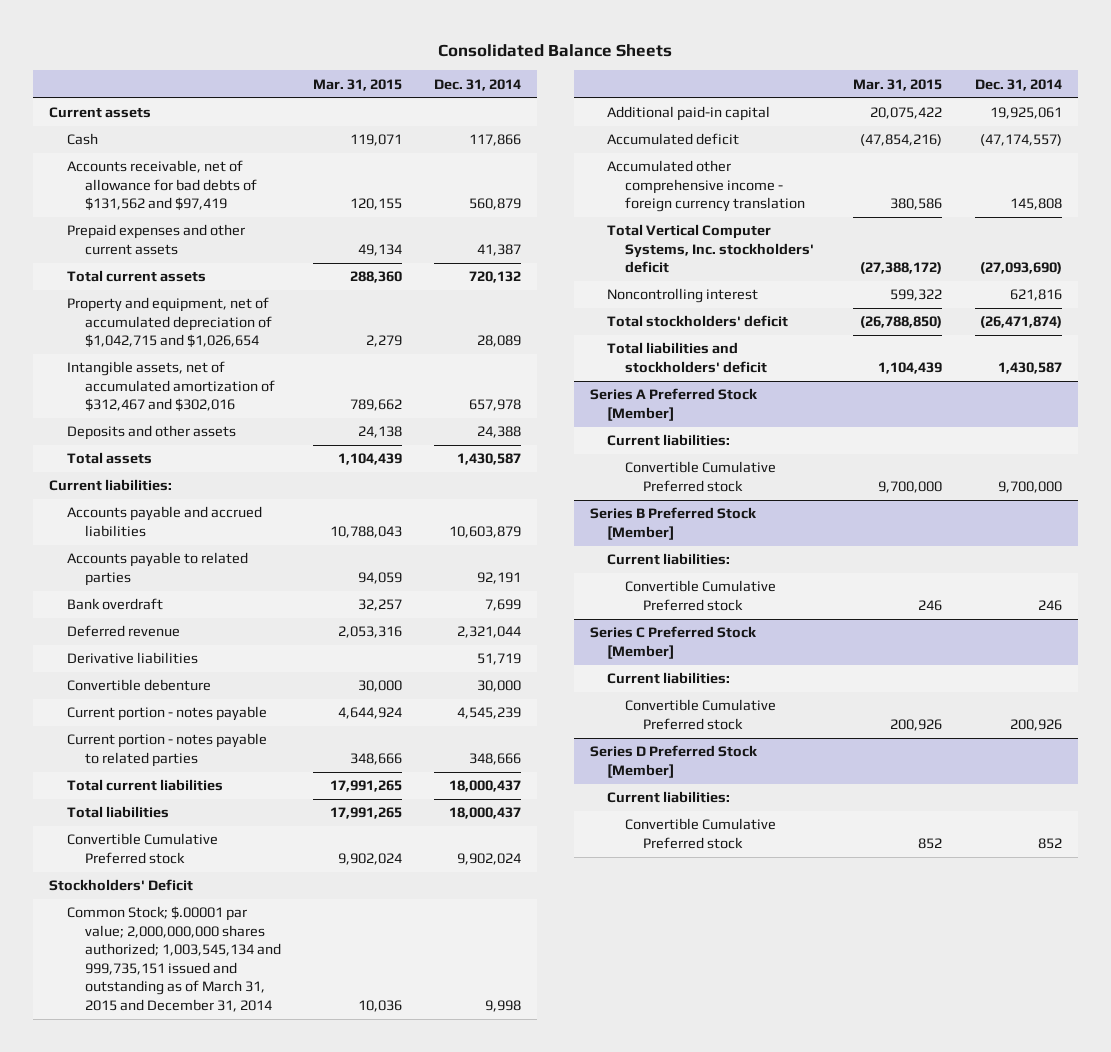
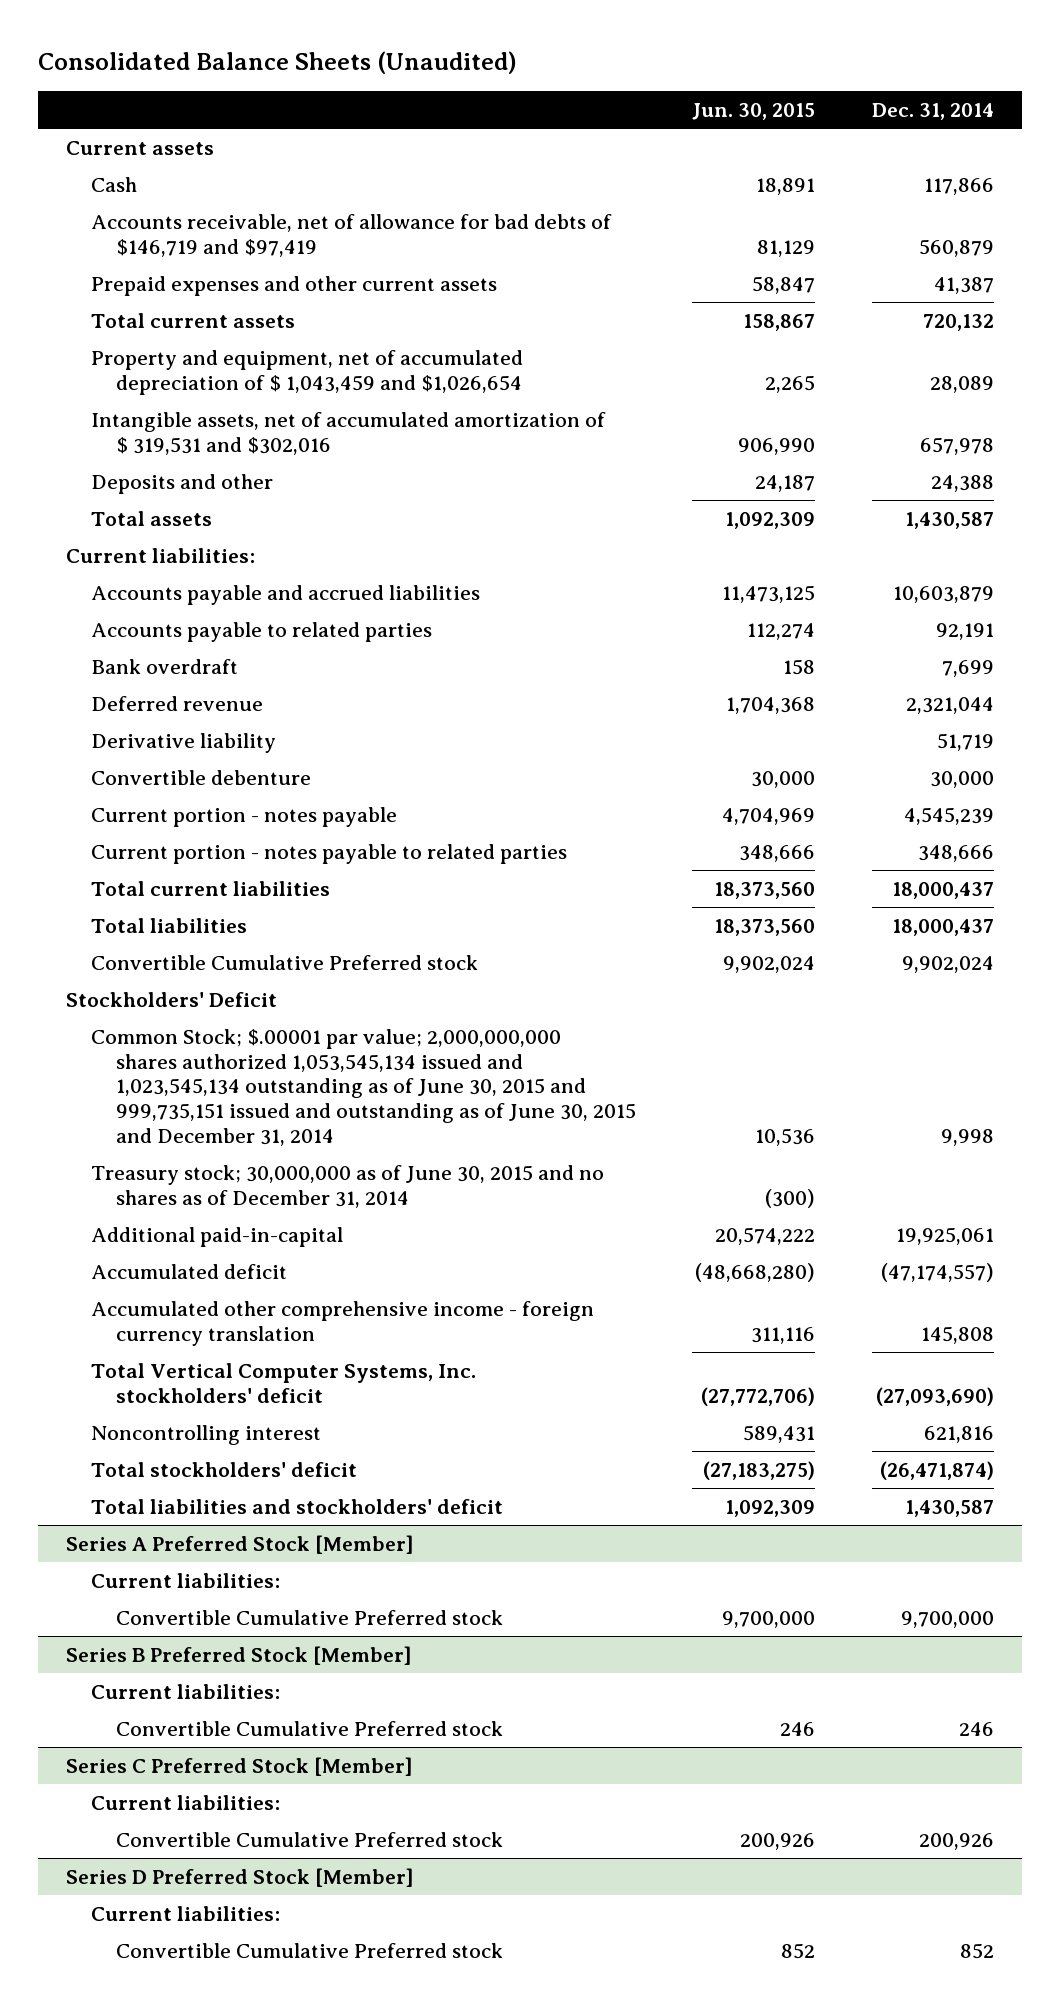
- Consolidated Balance Sheets
+ Consolidated Balance Sheets (Unaudited)
- | Mar. 31, 2015 | Dec. 31, 2014
+ | Jun. 30, 2015 | Dec. 31, 2014
- Accounts receivable, net of allowance for bad debts of $131,562 and $97,419 | 120,155 | 560,879
+ Accounts receivable, net of allowance for bad debts of $146,719 and $97,419 | 81,129 | 560,879
- Property and equipment, net of accumulated depreciation of $1,042,715 and $1,026,654 | 2,279 | 28,089
- Intangible assets, net of accumulated amortization of $312,467 and $302,016 | 789,662 | 657,978
- Deposits and other assets | 24,138 | 24,388
+ Property and equipment, net of accumulated depreciation of $ 1,043,459 and $1,026,654 | 2,265 | 28,089
+ Intangible assets, net of accumulated amortization of $ 319,531 and $302,016 | 906,990 | 657,978
+ Deposits and other | 24,187 | 24,388
- Derivative liabilities | | 51,719
+ Derivative liability | | 51,719
- Common Stock; $.00001 par value; 2,000,000,000 shares authorized; 1,003,545,134 and 999,735,151 issued and outstanding as of March 31, 2015 and December 31, 2014 | 10,036 | 9,998
- Additional paid-in capital | 20,075,422 | 19,925,061
+ Common Stock; $.00001 par value; 2,000,000,000 shares authorized 1,053,545,134 issued and 1,023,545,134 outstanding as of June 30, 2015 and 999,735,151 issued and outstanding as of June 30, 2015 and December 31, 2014 | 10,536 | 9,998
+ Treasury stock; 30,000,000 as of June 30, 2015 and no shares as of December 31, 2014 | (300) |
+ Additional paid-in-capital | 20,574,222 | 19,925,061

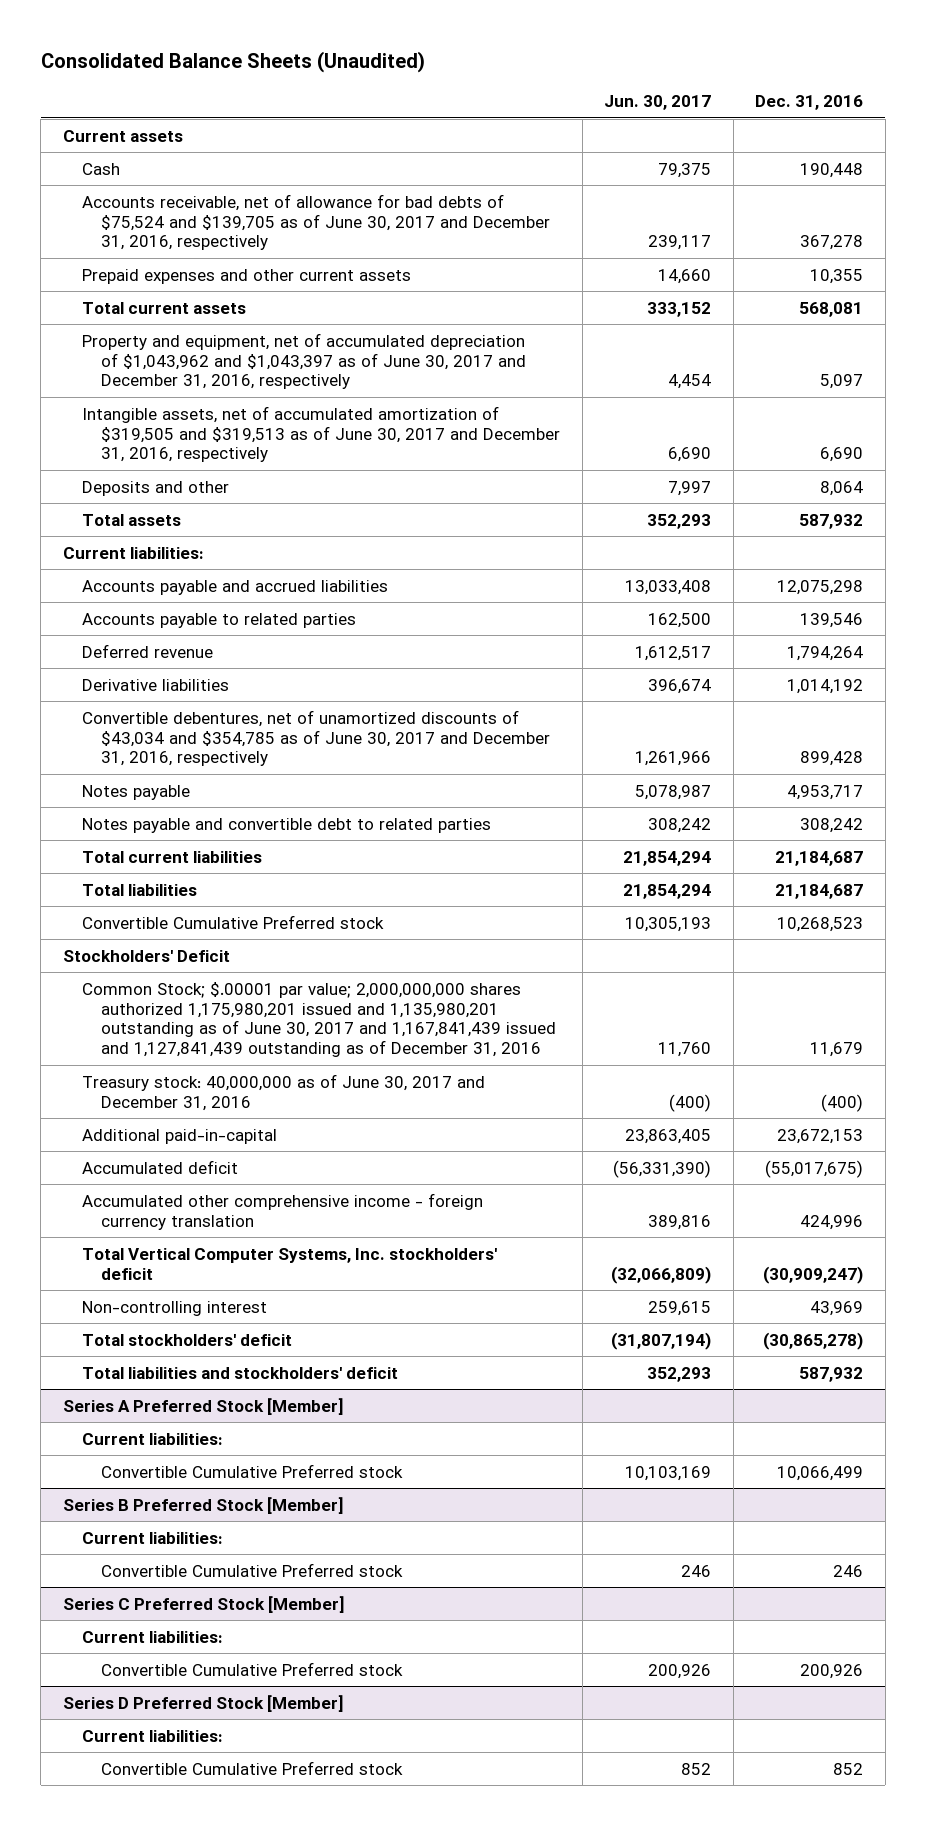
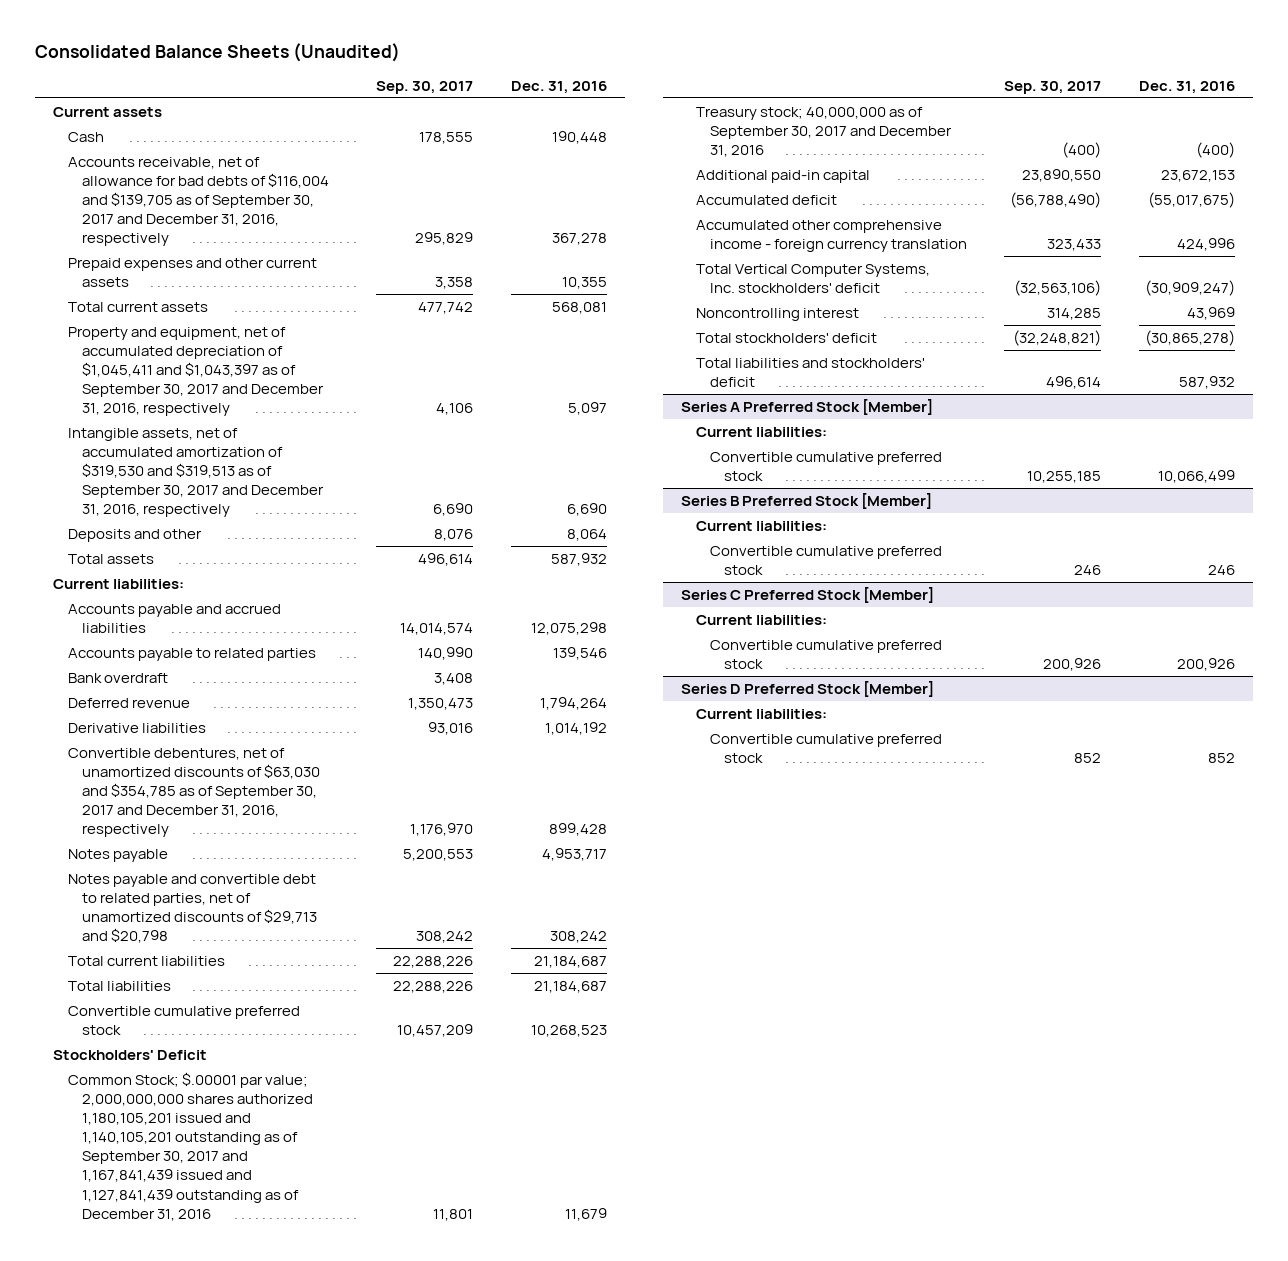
- | Jun. 30, 2017 | Dec. 31, 2016
+ | Sep. 30, 2017 | Dec. 31, 2016
- Accounts receivable, net of allowance for bad debts of $75,524 and $139,705 as of June 30, 2017 and December 31, 2016, respectively | 239,117 | 367,278
+ Accounts receivable, net of allowance for bad debts of $116,004 and $139,705 as of September 30, 2017 and December 31, 2016, respectively | 295,829 | 367,278
- Property and equipment, net of accumulated depreciation of $1,043,962 and $1,043,397 as of June 30, 2017 and December 31, 2016, respectively | 4,454 | 5,097
- Intangible assets, net of accumulated amortization of $319,505 and $319,513 as of June 30, 2017 and December 31, 2016, respectively | 6,690 | 6,690
+ Property and equipment, net of accumulated depreciation of $1,045,411 and $1,043,397 as of September 30, 2017 and December 31, 2016, respectively | 4,106 | 5,097
+ Intangible assets, net of accumulated amortization of $319,530 and $319,513 as of September 30, 2017 and December 31, 2016, respectively | 6,690 | 6,690
+ Bank overdraft | 3,408 |
- Convertible debentures, net of unamortized discounts of $43,034 and $354,785 as of June 30, 2017 and December 31, 2016, respectively | 1,261,966 | 899,428
+ Convertible debentures, net of unamortized discounts of $63,030 and $354,785 as of September 30, 2017 and December 31, 2016, respectively | 1,176,970 | 899,428
- Notes payable and convertible debt to related parties | 308,242 | 308,242
+ Notes payable and convertible debt to related parties, net of unamortized discounts of $29,713 and $20,798 | 308,242 | 308,242
- Convertible Cumulative Preferred stock | 10,305,193 | 10,268,523
+ Convertible cumulative preferred stock | 10,457,209 | 10,268,523
- Common Stock; $.00001 par value; 2,000,000,000 shares authorized 1,175,980,201 issued and 1,135,980,201 outstanding as of June 30, 2017 and 1,167,841,439 issued and 1,127,841,439 outstanding as of December 31, 2016 | 11,760 | 11,679
- Treasury stock: 40,000,000 as of June 30, 2017 and December 31, 2016 | (400) | (400)
- Additional paid-in-capital | 23,863,405 | 23,672,153
+ Common Stock; $.00001 par value; 2,000,000,000 shares authorized 1,180,105,201 issued and 1,140,105,201 outstanding as of September 30, 2017 and 1,167,841,439 issued and 1,127,841,439 outstanding as of December 31, 2016 | 11,801 | 11,679
+ Treasury stock; 40,000,000 as of September 30, 2017 and December 31, 2016 | (400) | (400)
+ Additional paid-in capital | 23,890,550 | 23,672,153
- Non-controlling interest | 259,615 | 43,969
+ Noncontrolling interest | 314,285 | 43,969
@ Series A Preferred Stock [Member]
- Convertible Cumulative Preferred stock | 10,103,169 | 10,066,499
+ Convertible cumulative preferred stock | 10,255,185 | 10,066,499
@ Series B Preferred Stock [Member]
- Convertible Cumulative Preferred stock | 246 | 246
+ Convertible cumulative preferred stock | 246 | 246
@ Series C Preferred Stock [Member]
- Convertible Cumulative Preferred stock | 200,926 | 200,926
+ Convertible cumulative preferred stock | 200,926 | 200,926
@ Series D Preferred Stock [Member]
- Convertible Cumulative Preferred stock | 852 | 852
+ Convertible cumulative preferred stock | 852 | 852

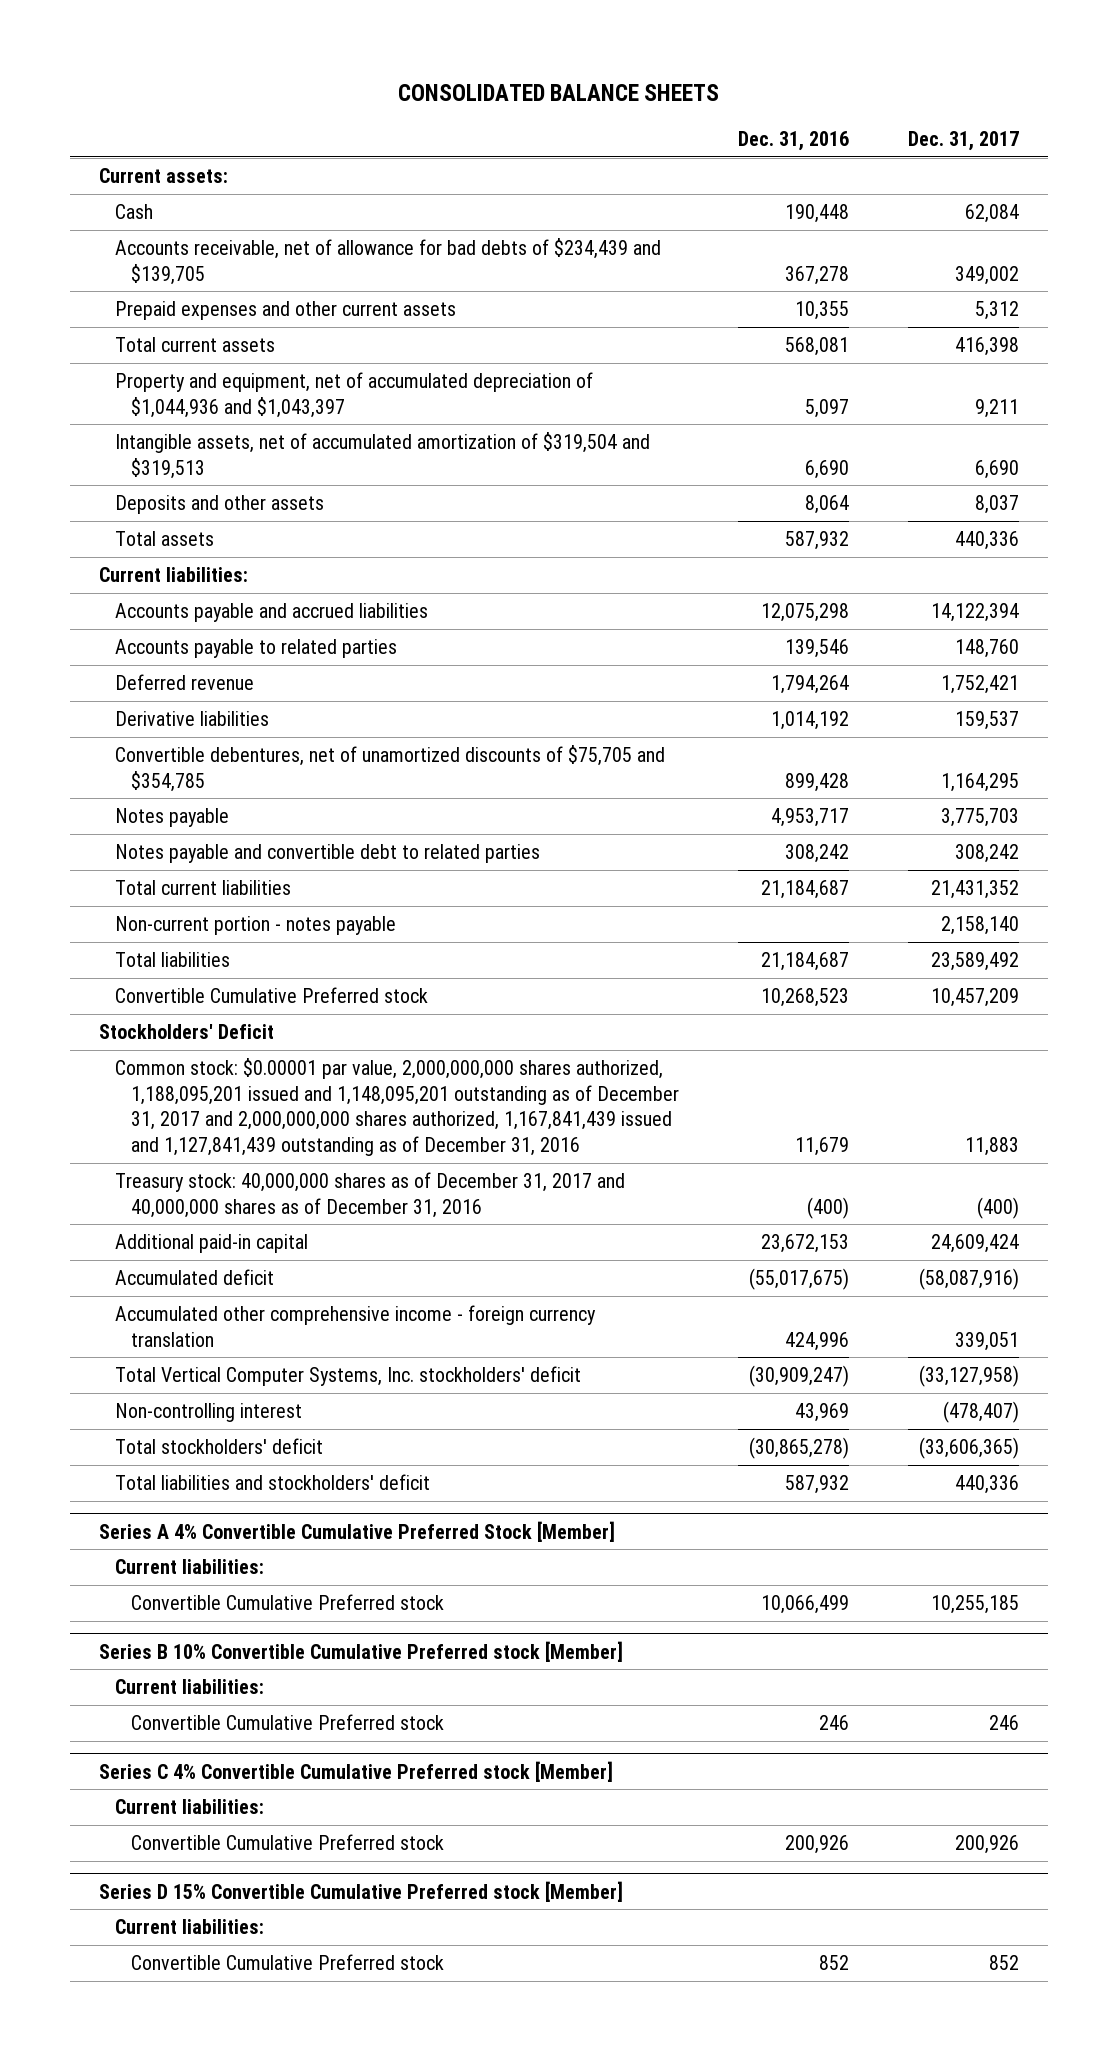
- Consolidated Balance Sheets (Unaudited)
+ CONSOLIDATED BALANCE SHEETS
- | Sep. 30, 2017 | Dec. 31, 2016
+ | Dec. 31, 2016 | Dec. 31, 2017
- Current assets
+ Current assets:
- Accounts receivable, net of allowance for bad debts of $116,004 and $139,705 as of September 30, 2017 and December 31, 2016, respectively | 295,829 | 367,278
+ Accounts receivable, net of allowance for bad debts of $234,439 and $139,705 | 367,278 | 349,002
- Property and equipment, net of accumulated depreciation of $1,045,411 and $1,043,397 as of September 30, 2017 and December 31, 2016, respectively | 4,106 | 5,097
- Intangible assets, net of accumulated amortization of $319,530 and $319,513 as of September 30, 2017 and December 31, 2016, respectively | 6,690 | 6,690
- Deposits and other | 8,076 | 8,064
+ Property and equipment, net of accumulated depreciation of $1,044,936 and $1,043,397 | 5,097 | 9,211
+ Intangible assets, net of accumulated amortization of $319,504 and $319,513 | 6,690 | 6,690
+ Deposits and other assets | 8,064 | 8,037
- Bank overdraft | 3,408 |
- Convertible debentures, net of unamortized discounts of $63,030 and $354,785 as of September 30, 2017 and December 31, 2016, respectively | 1,176,970 | 899,428
+ Convertible debentures, net of unamortized discounts of $75,705 and $354,785 | 899,428 | 1,164,295
- Notes payable and convertible debt to related parties, net of unamortized discounts of $29,713 and $20,798 | 308,242 | 308,242
+ Notes payable and convertible debt to related parties | 308,242 | 308,242
+ Non-current portion - notes payable | | 2,158,140
- Convertible cumulative preferred stock | 10,457,209 | 10,268,523
+ Convertible Cumulative Preferred stock | 10,268,523 | 10,457,209
- Common Stock; $.00001 par value; 2,000,000,000 shares authorized 1,180,105,201 issued and 1,140,105,201 outstanding as of September 30, 2017 and 1,167,841,439 issued and 1,127,841,439 outstanding as of December 31, 2016 | 11,801 | 11,679
- Treasury stock; 40,000,000 as of September 30, 2017 and December 31, 2016 | (400) | (400)
+ Common stock: $0.00001 par value, 2,000,000,000 shares authorized, 1,188,095,201 issued and 1,148,095,201 outstanding as of December 31, 2017 and 2,000,000,000 shares authorized, 1,167,841,439 issued and 1,127,841,439 outstanding as of December 31, 2016 | 11,679 | 11,883
+ Treasury stock: 40,000,000 shares as of December 31, 2017 and 40,000,000 shares as of December 31, 2016 | (400) | (400)
- Noncontrolling interest | 314,285 | 43,969
+ Non-controlling interest | 43,969 | (478,407)
- Series A Preferred Stock [Member]
+ Series A 4% Convertible Cumulative Preferred Stock [Member]
- Convertible cumulative preferred stock | 10,255,185 | 10,066,499
- Series B Preferred Stock [Member]
+ Convertible Cumulative Preferred stock | 10,066,499 | 10,255,185
+ Series B 10% Convertible Cumulative Preferred stock [Member]
- Convertible cumulative preferred stock | 246 | 246
- Series C Preferred Stock [Member]
+ Convertible Cumulative Preferred stock | 246 | 246
+ Series C 4% Convertible Cumulative Preferred stock [Member]
- Convertible cumulative preferred stock | 200,926 | 200,926
- Series D Preferred Stock [Member]
+ Convertible Cumulative Preferred stock | 200,926 | 200,926
+ Series D 15% Convertible Cumulative Preferred stock [Member]
- Convertible cumulative preferred stock | 852 | 852
+ Convertible Cumulative Preferred stock | 852 | 852

